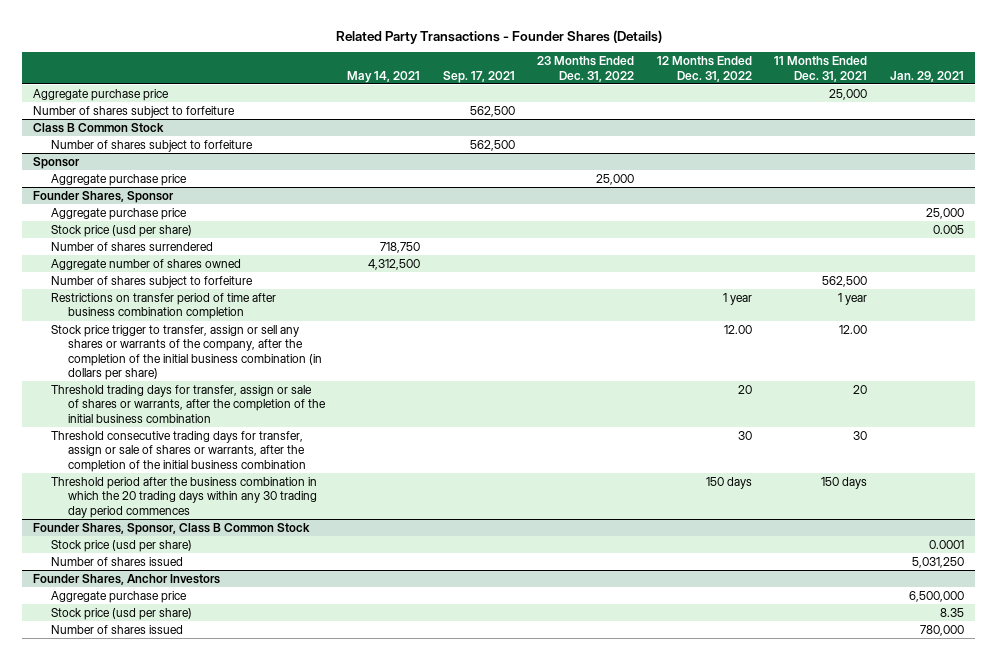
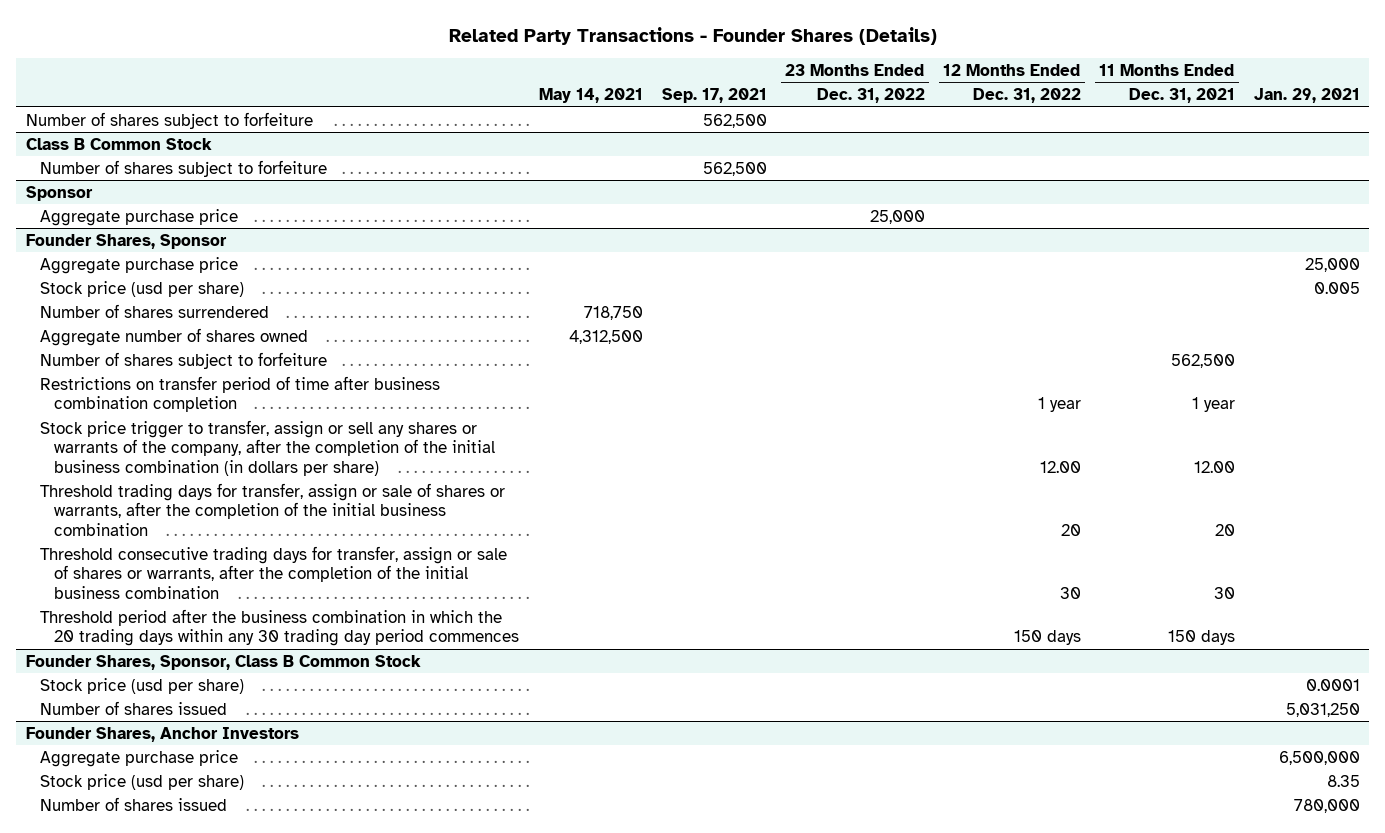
- Aggregate purchase price | | | | | 25,000 |

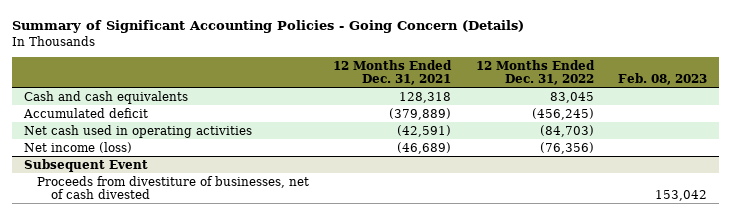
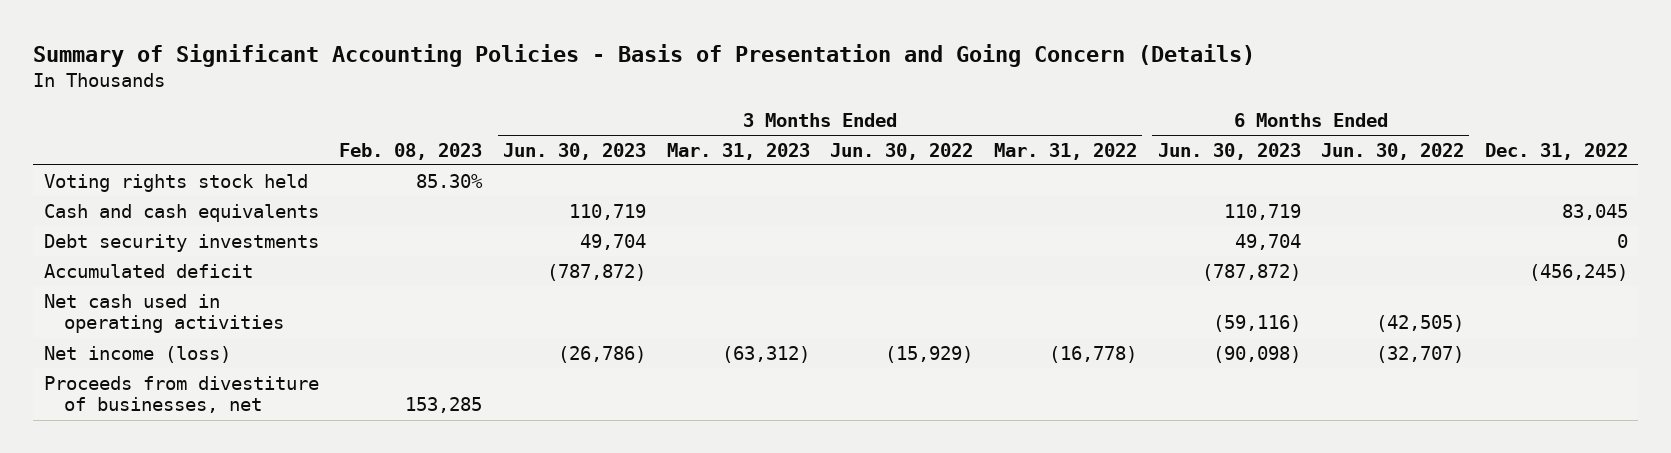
- Summary of Significant Accounting Policies - Going Concern (Details)
+ Summary of Significant Accounting Policies - Basis of Presentation and Going Concern (Details)
- | 12 Months Ended Dec. 31, 2021 | 12 Months Ended Dec. 31, 2022 | Feb. 08, 2023
+ | Feb. 08, 2023 | 3 Months Ended Jun. 30, 2023 | 3 Months Ended Mar. 31, 2023 | 3 Months Ended Jun. 30, 2022 | 3 Months Ended Mar. 31, 2022 | 6 Months Ended Jun. 30, 2023 | 6 Months Ended Jun. 30, 2022 | Dec. 31, 2022
+ Voting rights stock held | 85.30% | | | | | | |
+ Debt security investments | | 49,704 | | | | 49,704 | | 0
- Subsequent Event
- Proceeds from divestiture of businesses, net of cash divested | | | 153,042
+ Proceeds from divestiture of businesses, net | 153,285 | | | | | | |

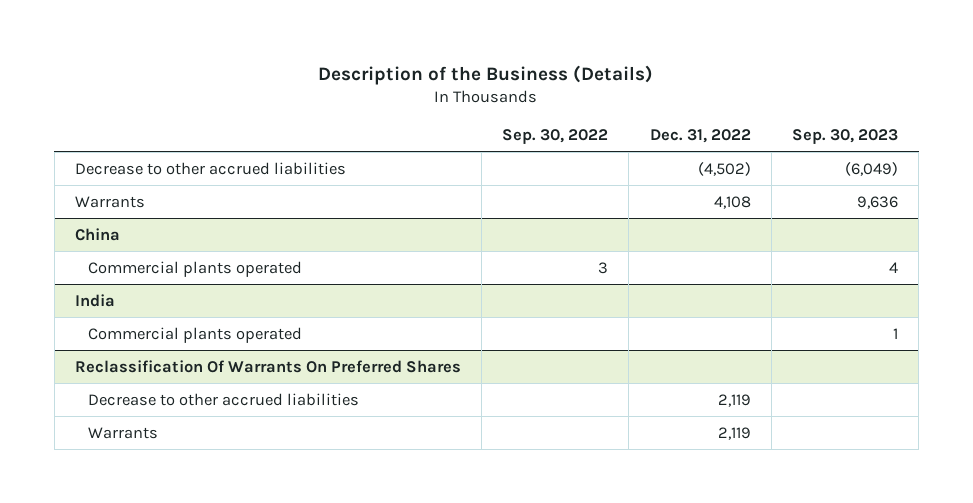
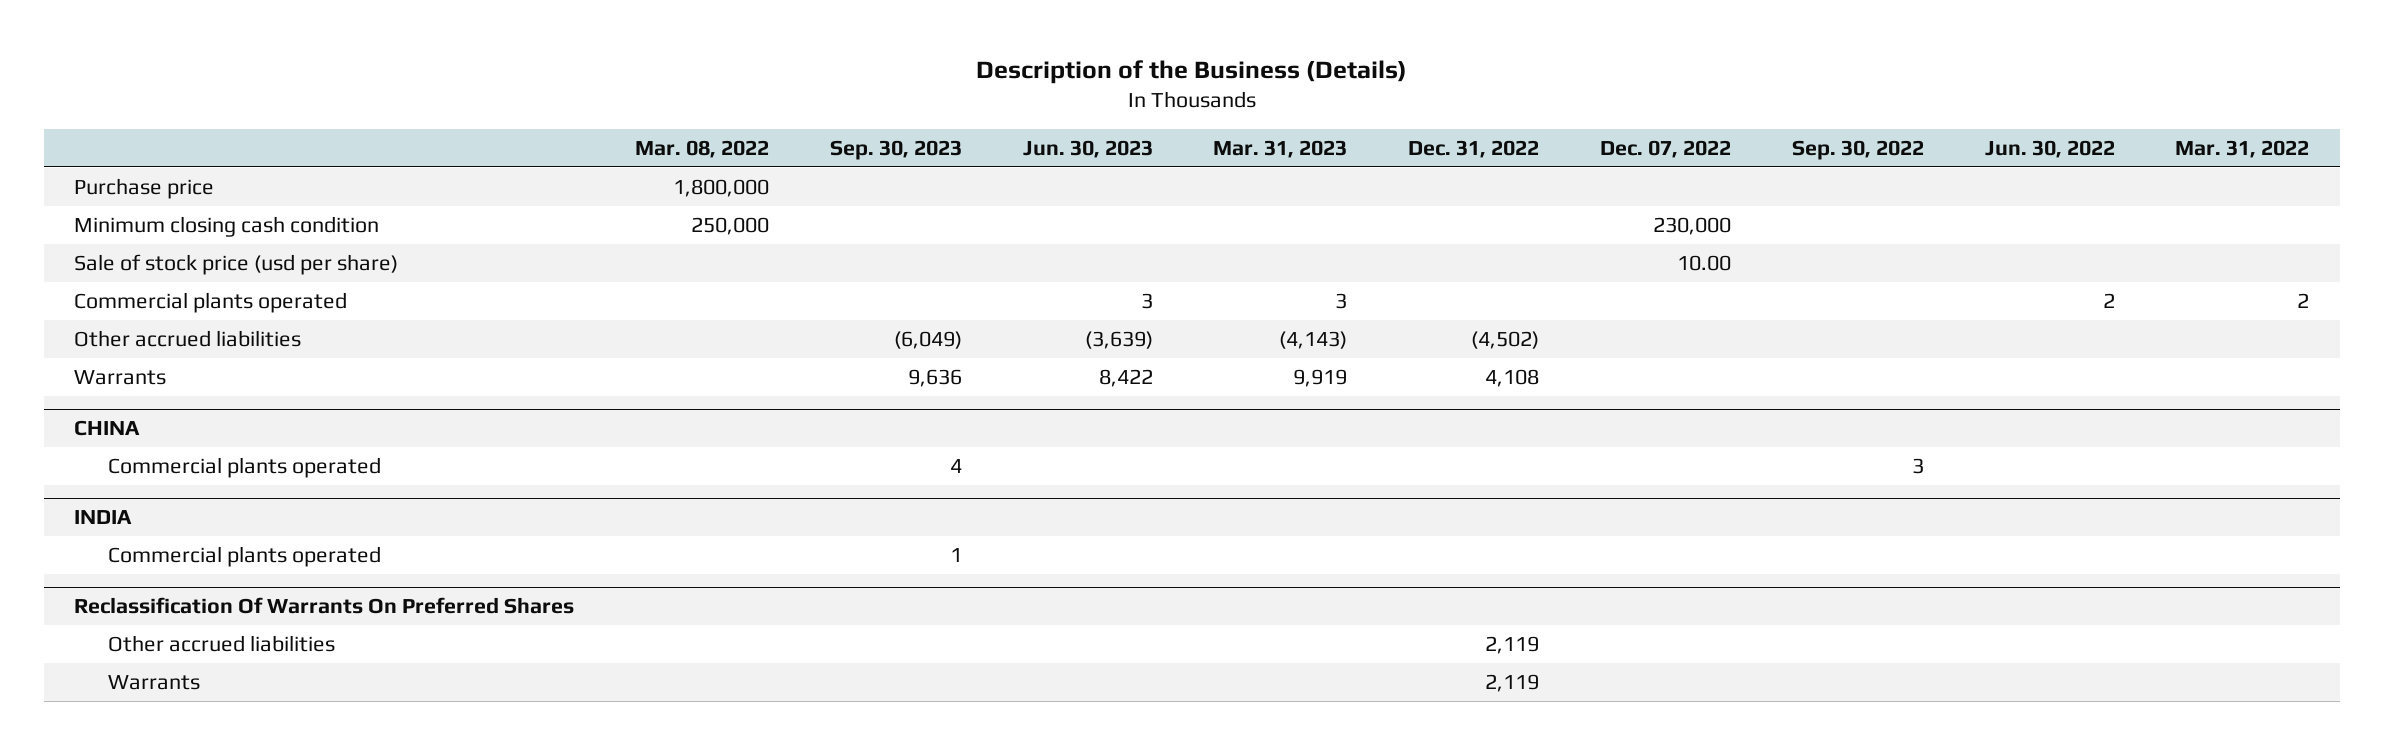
- | Sep. 30, 2022 | Dec. 31, 2022 | Sep. 30, 2023
+ | Mar. 08, 2022 | Sep. 30, 2023 | Jun. 30, 2023 | Mar. 31, 2023 | Dec. 31, 2022 | Dec. 07, 2022 | Sep. 30, 2022 | Jun. 30, 2022 | Mar. 31, 2022
- Decrease to other accrued liabilities | | (4,502) | (6,049)
+ Purchase price | 1,800,000 | | | | | | | |
+ Minimum closing cash condition | 250,000 | | | | | 230,000 | | |
+ Sale of stock price (usd per share) | | | | | | 10.00 | | |
+ Commercial plants operated | | | 3 | 3 | | | | 2 | 2
+ Other accrued liabilities | | (6,049) | (3,639) | (4,143) | (4,502) | | | |
- China
+ CHINA
- India
+ INDIA
@ Reclassification Of Warrants On Preferred Shares
- Decrease to other accrued liabilities | | 2,119 |
+ Other accrued liabilities | | | | | 2,119 | | | |

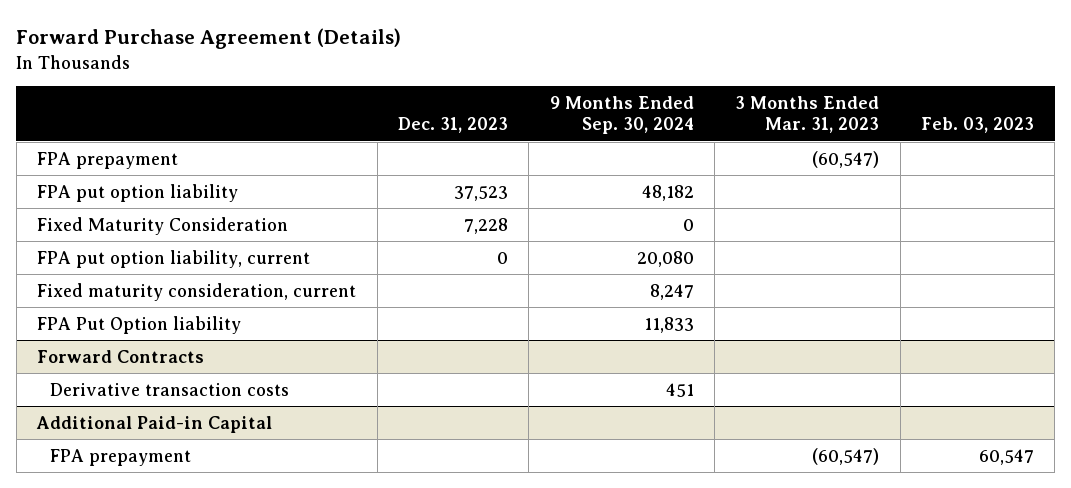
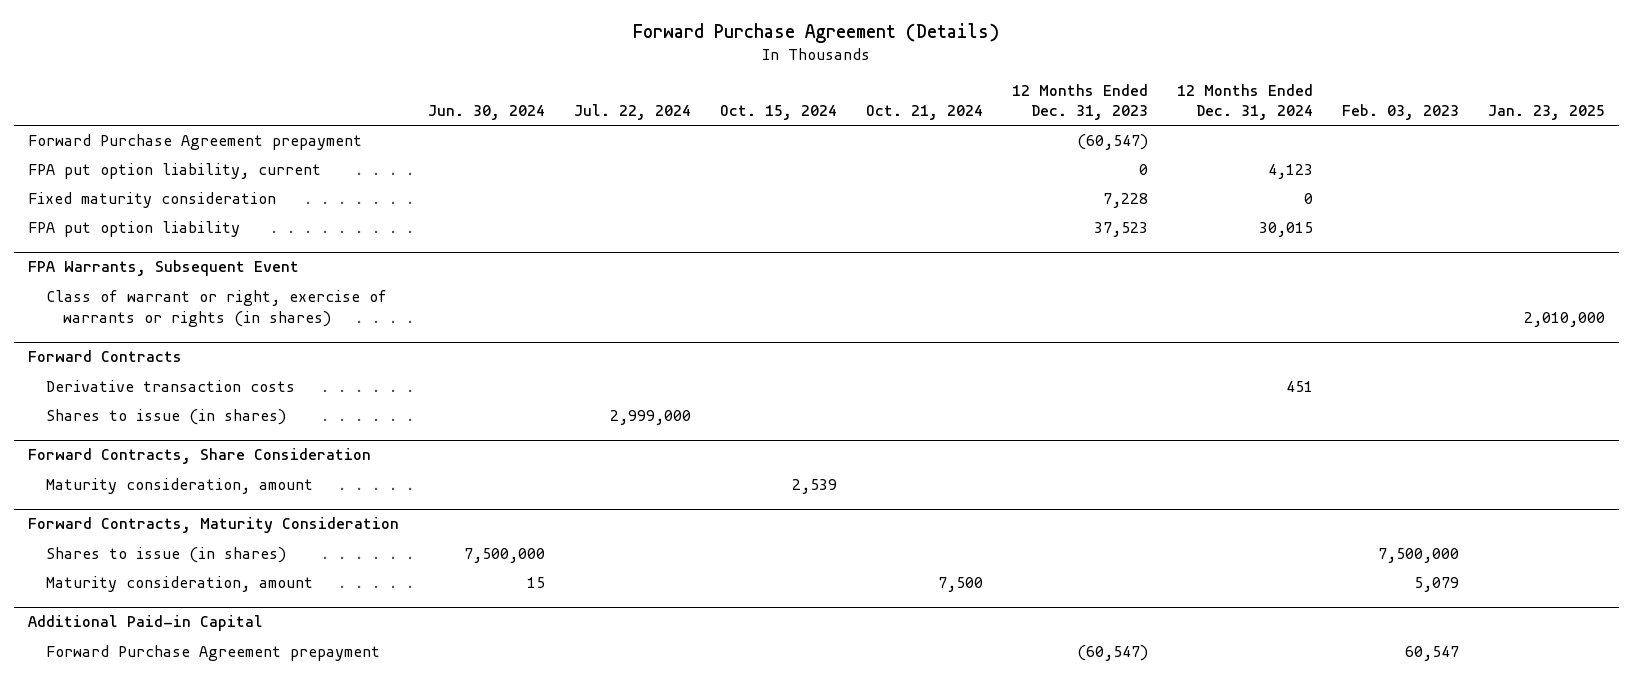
- | Dec. 31, 2023 | 9 Months Ended Sep. 30, 2024 | 3 Months Ended Mar. 31, 2023 | Feb. 03, 2023
+ | Jun. 30, 2024 | Jul. 22, 2024 | Oct. 15, 2024 | Oct. 21, 2024 | 12 Months Ended Dec. 31, 2023 | 12 Months Ended Dec. 31, 2024 | Feb. 03, 2023 | Jan. 23, 2025
- FPA prepayment | | | (60,547) |
- Fixed Maturity Consideration | 7,228 | 0 | |
+ Forward Purchase Agreement prepayment | | | | | (60,547) | | |
- Fixed maturity consideration, current | | 8,247 | |
- FPA Put Option liability | | 11,833 | |
+ Fixed maturity consideration | | | | | 7,228 | 0 | |
moved down: FPA put option liability | | | | | 37,523 | 30,015 | |
+ FPA Warrants, Subsequent Event
+ Class of warrant or right, exercise of warrants or rights (in shares) | | | | | | | | 2,010,000
@ Forward Contracts
+ Shares to issue (in shares) | | 2,999,000 | | | | | |
+ Forward Contracts, Share Consideration
+ Maturity consideration, amount | | | 2,539 | | | | |
+ Forward Contracts, Maturity Consideration
+ Shares to issue (in shares) | 7,500,000 | | | | | | 7,500,000 |
+ Maturity consideration, amount | 15 | | | 7,500 | | | 5,079 |
@ Additional Paid-in Capital
- FPA prepayment | | | (60,547) | 60,547
+ Forward Purchase Agreement prepayment | | | | | (60,547) | | 60,547 |

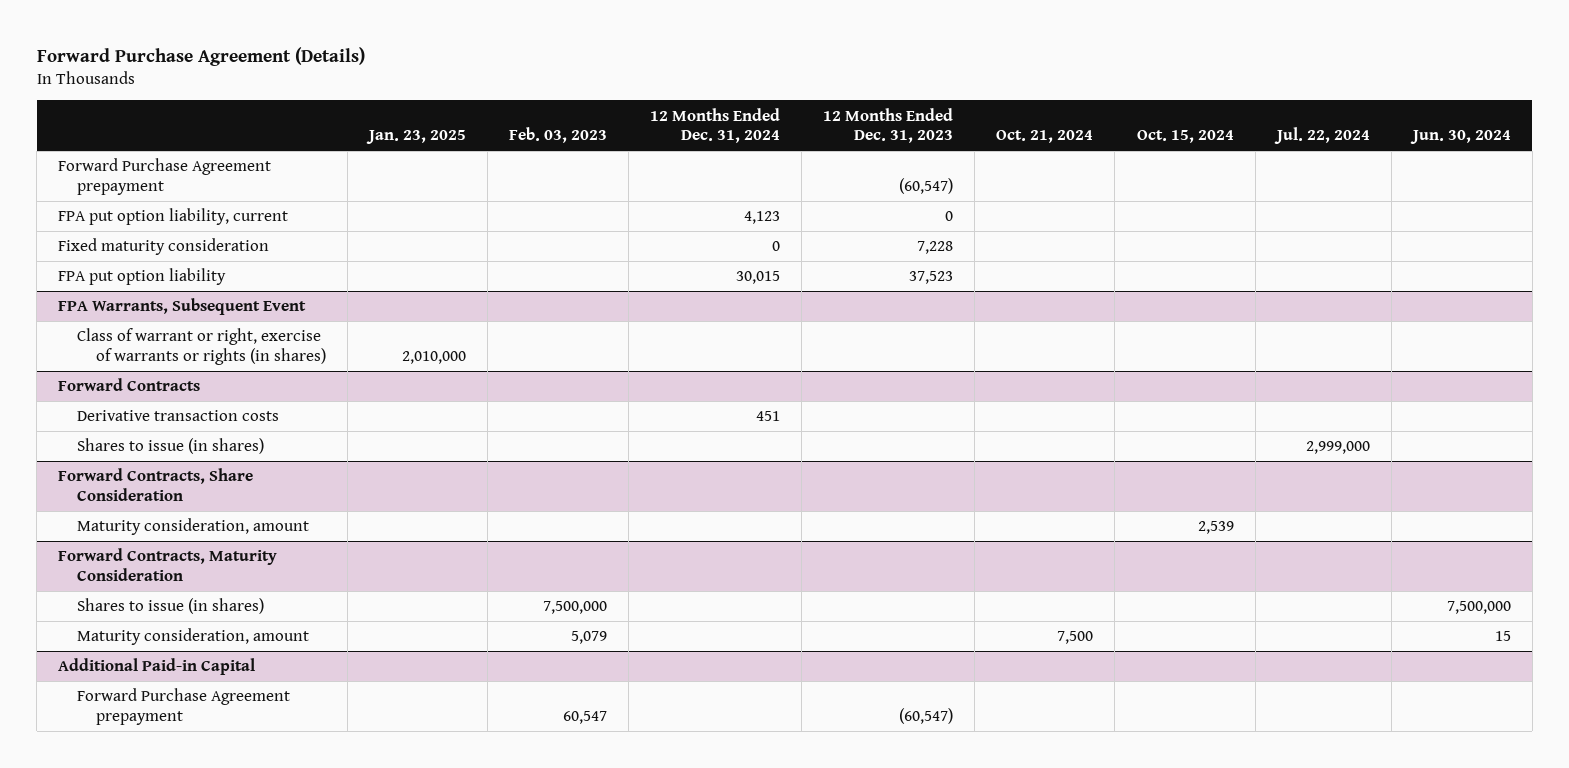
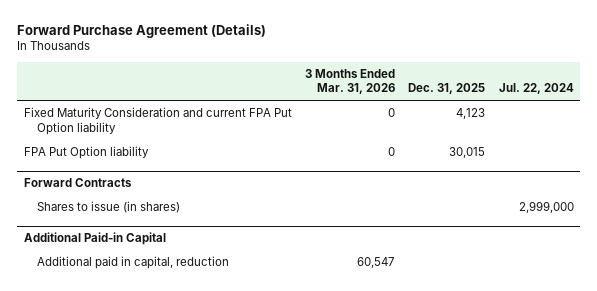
- | Jan. 23, 2025 | Feb. 03, 2023 | 12 Months Ended Dec. 31, 2024 | 12 Months Ended Dec. 31, 2023 | Oct. 21, 2024 | Oct. 15, 2024 | Jul. 22, 2024 | Jun. 30, 2024
+ | 3 Months Ended Mar. 31, 2026 | Dec. 31, 2025 | Jul. 22, 2024
- Forward Purchase Agreement prepayment | | | | (60,547) | | | |
- FPA put option liability, current | | | 4,123 | 0 | | | |
- Fixed maturity consideration | | | 0 | 7,228 | | | |
- FPA put option liability | | | 30,015 | 37,523 | | | |
- FPA Warrants, Subsequent Event
- Class of warrant or right, exercise of warrants or rights (in shares) | 2,010,000 | | | | | | |
+ Fixed Maturity Consideration and current FPA Put Option liability | 0 | 4,123 |
+ FPA Put Option liability | 0 | 30,015 |
@ Forward Contracts
- Derivative transaction costs | | | 451 | | | | |
- Forward Contracts, Share Consideration
- Maturity consideration, amount | | | | | | 2,539 | |
- Forward Contracts, Maturity Consideration
- Shares to issue (in shares) | | 7,500,000 | | | | | | 7,500,000
- Maturity consideration, amount | | 5,079 | | | 7,500 | | | 15
@ Additional Paid-in Capital
- Forward Purchase Agreement prepayment | | 60,547 | | (60,547) | | | |
+ Additional paid in capital, reduction | 60,547 | |

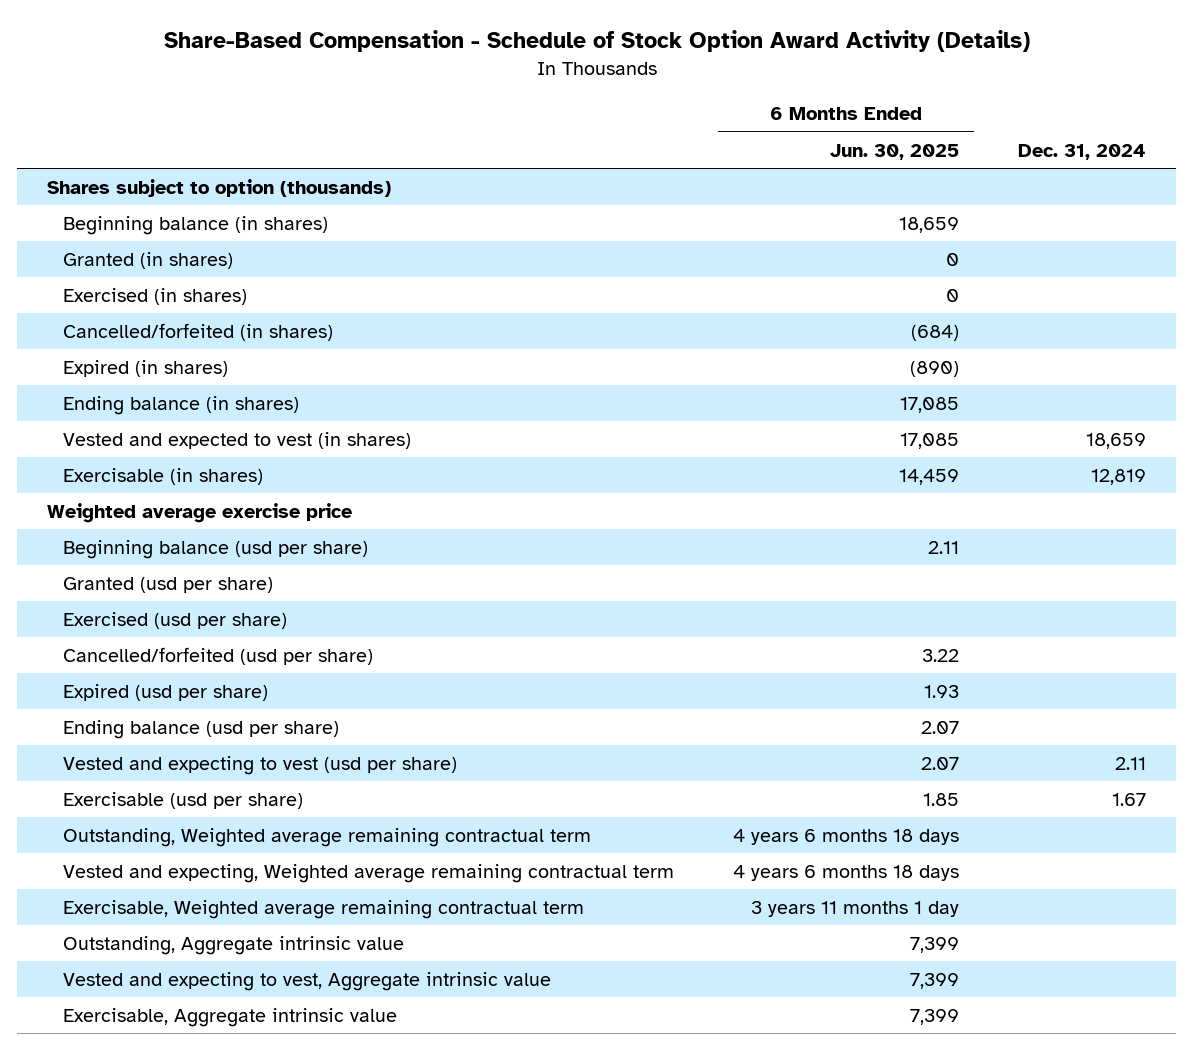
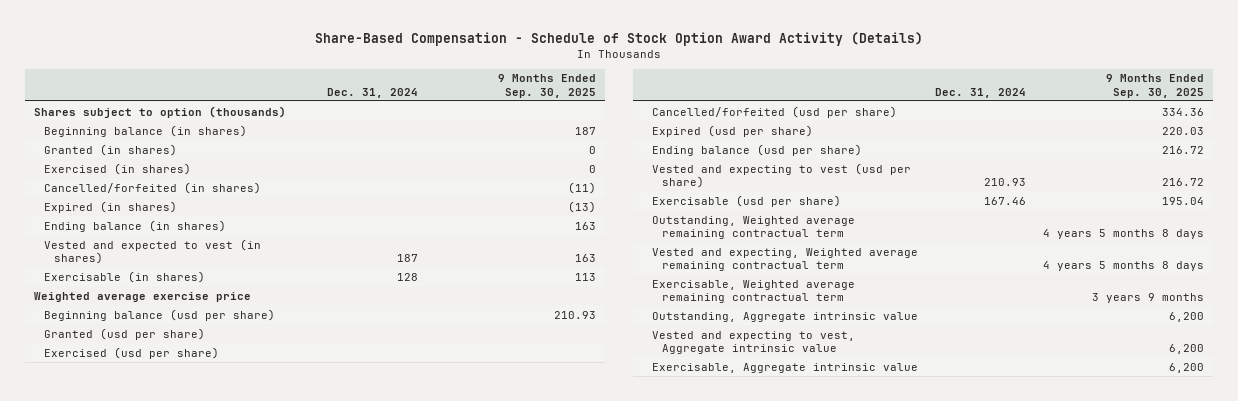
- | 6 Months Ended Jun. 30, 2025 | Dec. 31, 2024
+ | Dec. 31, 2024 | 9 Months Ended Sep. 30, 2025
- Vested and expected to vest (in shares) | 17,085 | 18,659
- Exercisable (in shares) | 14,459 | 12,819
+ Vested and expected to vest (in shares) | 187 | 163
+ Exercisable (in shares) | 128 | 113
- Vested and expecting to vest (usd per share) | 2.07 | 2.11
- Exercisable (usd per share) | 1.85 | 1.67
+ Vested and expecting to vest (usd per share) | 210.93 | 216.72
+ Exercisable (usd per share) | 167.46 | 195.04

